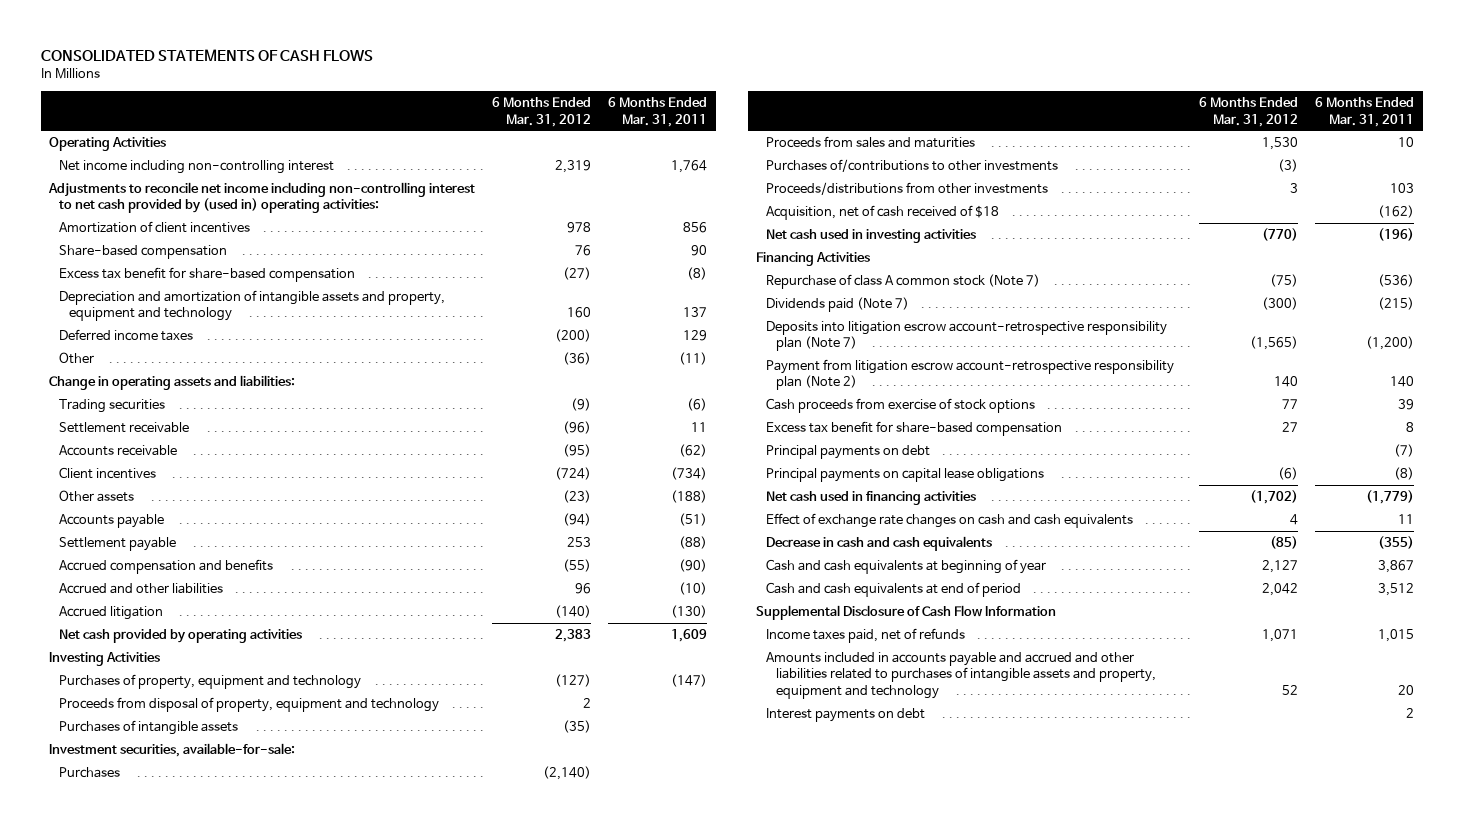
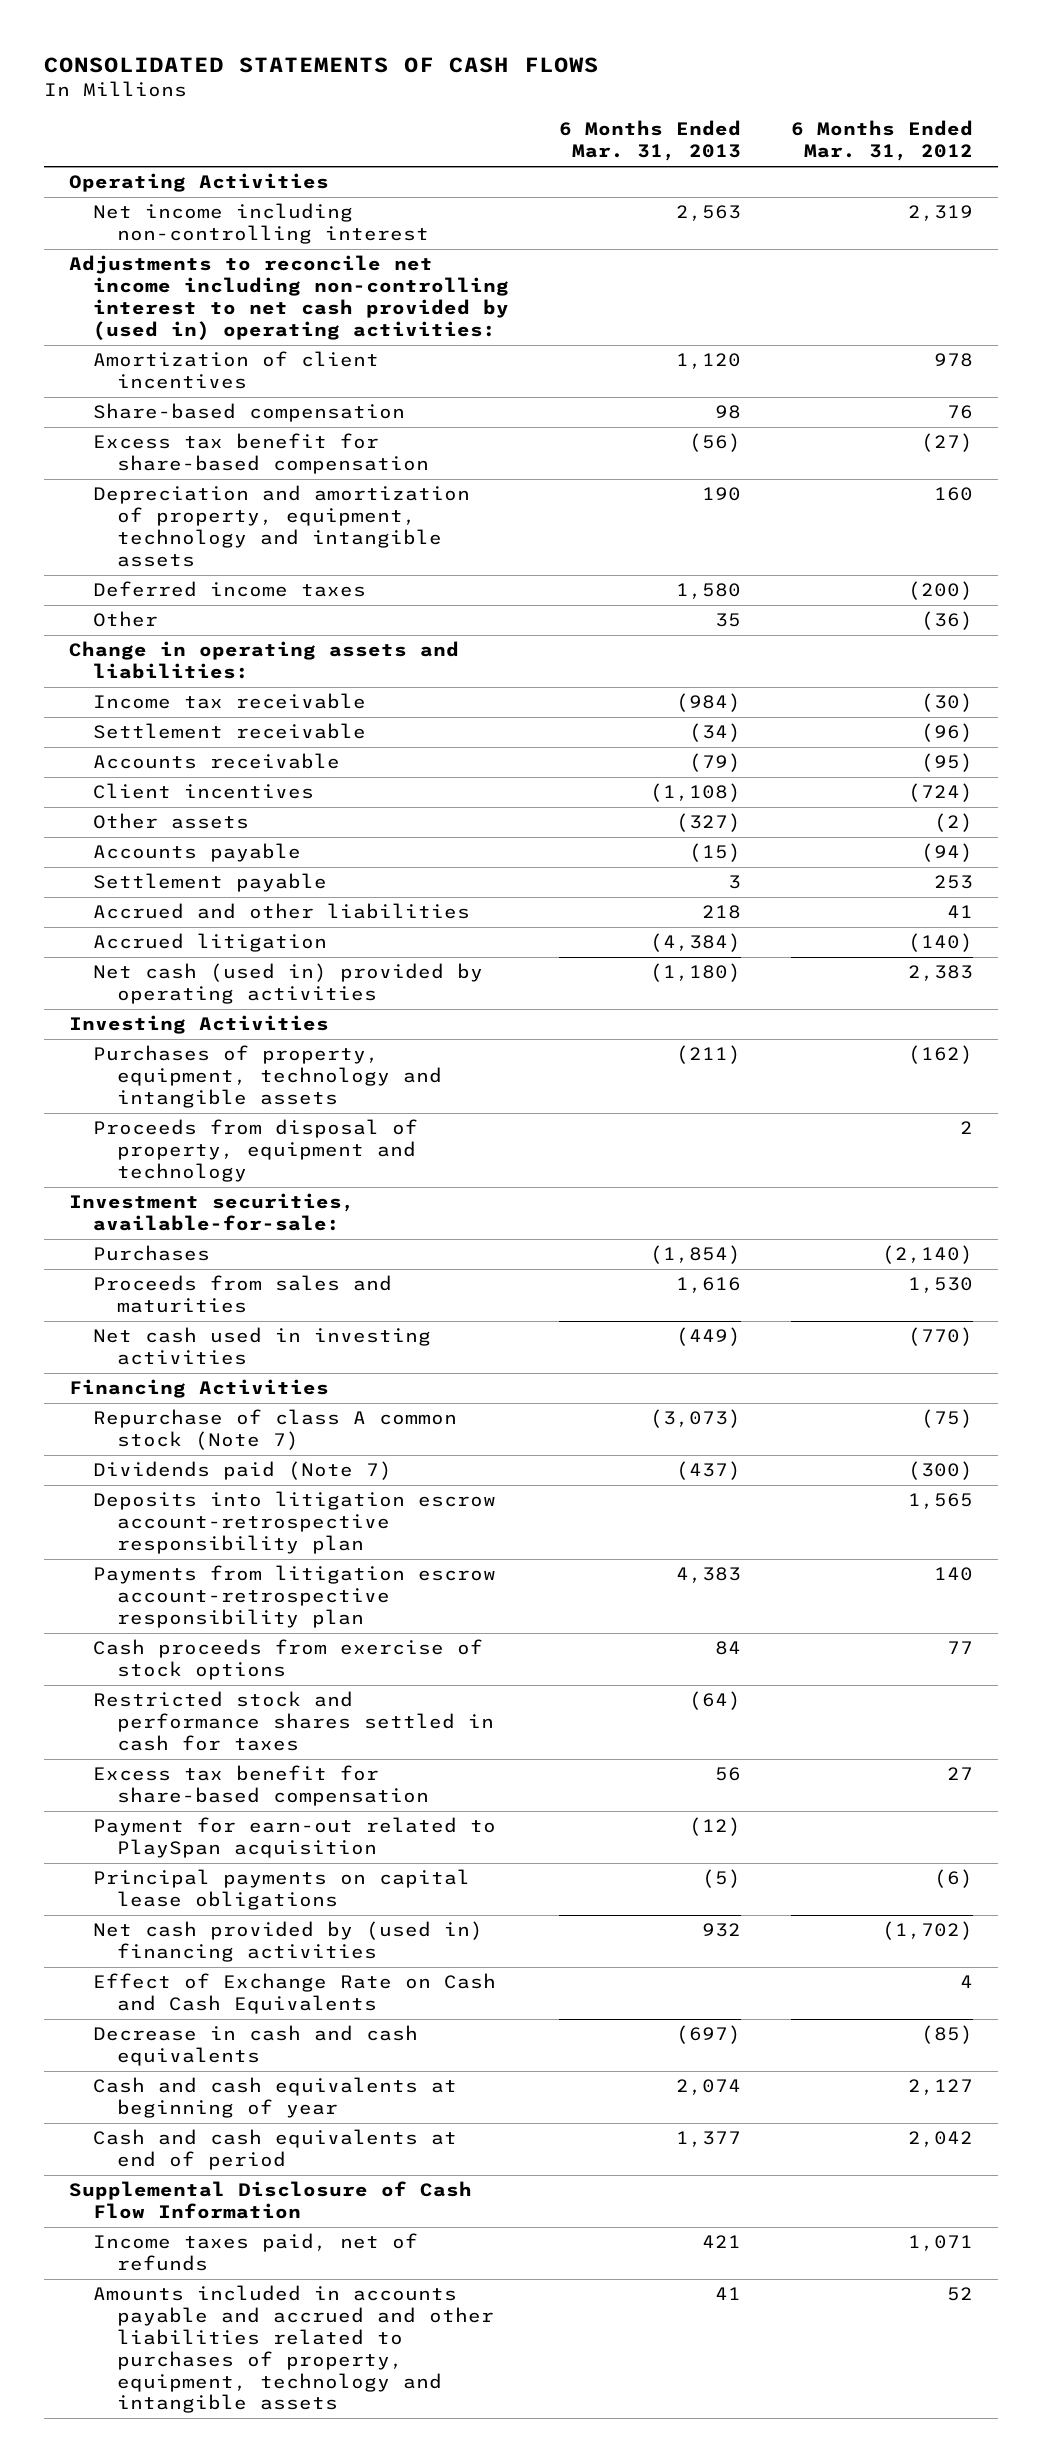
- | 6 Months Ended Mar. 31, 2012 | 6 Months Ended Mar. 31, 2011
+ | 6 Months Ended Mar. 31, 2013 | 6 Months Ended Mar. 31, 2012
- Depreciation and amortization of intangible assets and property, equipment and technology | 160 | 137
+ Depreciation and amortization of property, equipment, technology and intangible assets | 190 | 160
- Trading securities | (9) | (6)
+ Income tax receivable | (984) | (30)
- Other assets | (23) | (188)
+ Other assets | (327) | (2)
- Accrued compensation and benefits | (55) | (90)
- Accrued and other liabilities | 96 | (10)
+ Accrued and other liabilities | 218 | 41
- Net cash provided by operating activities | 2,383 | 1,609
+ Net cash (used in) provided by operating activities | (1,180) | 2,383
- Purchases of property, equipment and technology | (127) | (147)
+ Purchases of property, equipment, technology and intangible assets | (211) | (162)
- Purchases of intangible assets | (35) |
- Purchases of/contributions to other investments | (3) |
- Proceeds/distributions from other investments | 3 | 103
- Acquisition, net of cash received of $18 | | (162)
- Deposits into litigation escrow account-retrospective responsibility plan (Note 7) | (1,565) | (1,200)
- Payment from litigation escrow account-retrospective responsibility plan (Note 2) | 140 | 140
+ Deposits into litigation escrow account-retrospective responsibility plan | | 1,565
+ Payments from litigation escrow account-retrospective responsibility plan | 4,383 | 140
+ Restricted stock and performance shares settled in cash for taxes | (64) |
- Principal payments on debt | | (7)
+ Payment for earn-out related to PlaySpan acquisition | (12) |
- Net cash used in financing activities | (1,702) | (1,779)
- Effect of exchange rate changes on cash and cash equivalents | 4 | 11
+ Net cash provided by (used in) financing activities | 932 | (1,702)
+ Effect of Exchange Rate on Cash and Cash Equivalents | | 4
- Amounts included in accounts payable and accrued and other liabilities related to purchases of intangible assets and property, equipment and technology | 52 | 20
- Interest payments on debt | | 2
+ Amounts included in accounts payable and accrued and other liabilities related to purchases of property, equipment, technology and intangible assets | 41 | 52

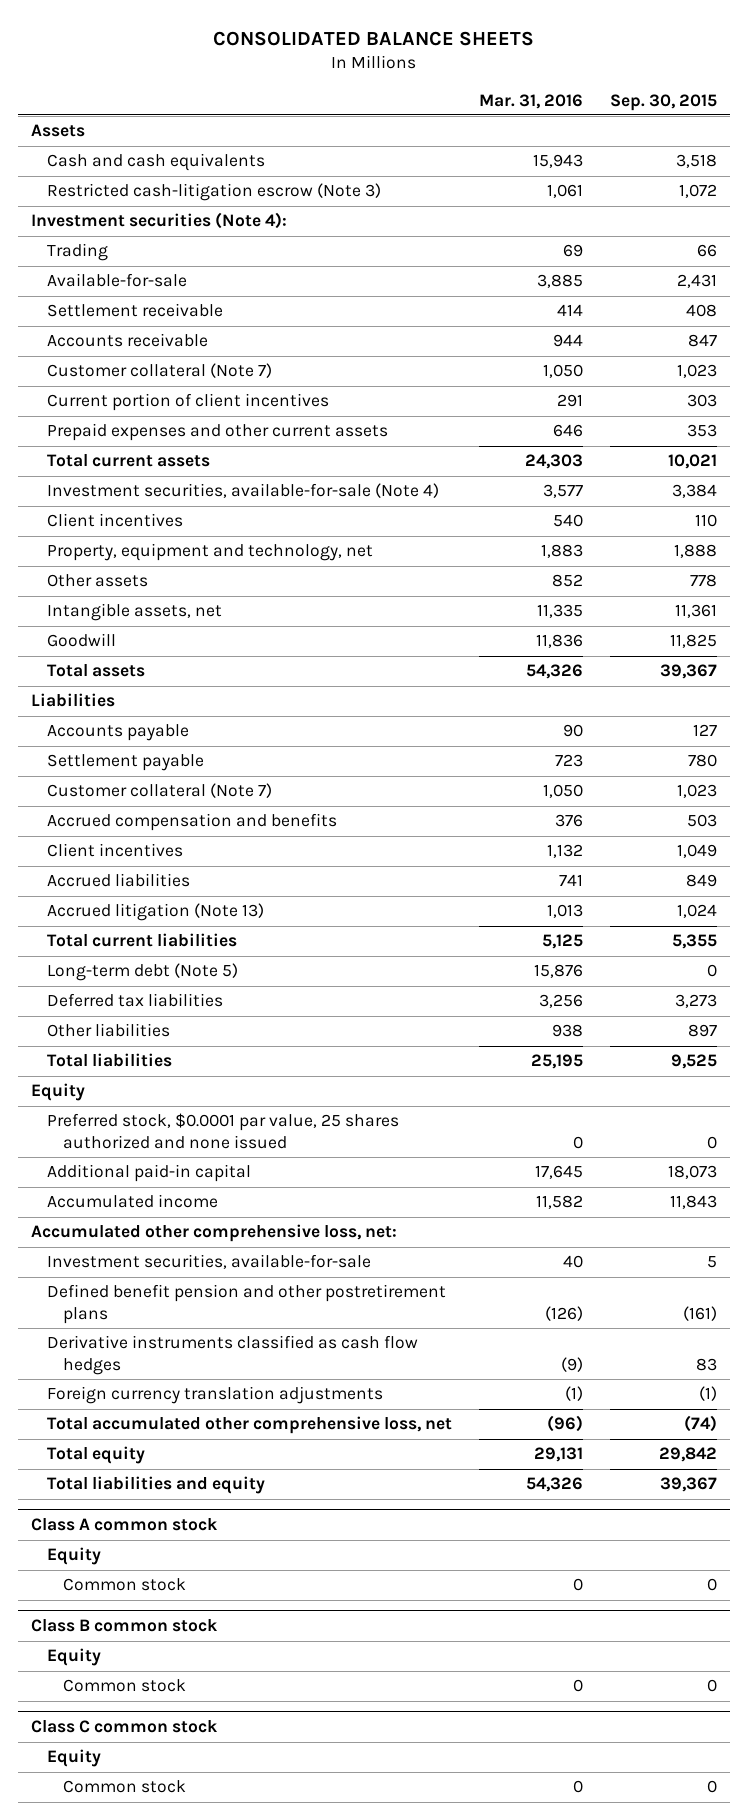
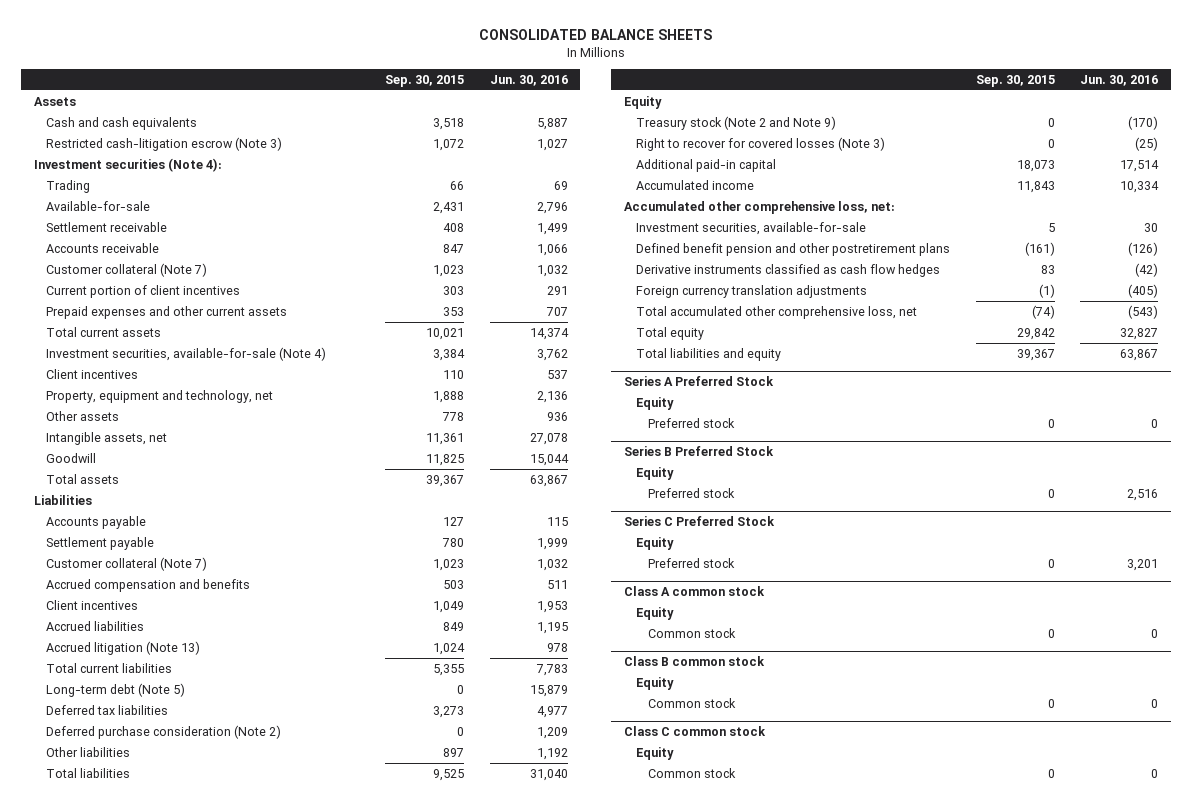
- | Mar. 31, 2016 | Sep. 30, 2015
+ | Sep. 30, 2015 | Jun. 30, 2016
+ Deferred purchase consideration (Note 2) | 0 | 1,209
- Preferred stock, $0.0001 par value, 25 shares authorized and none issued | 0 | 0
+ Treasury stock (Note 2 and Note 9) | 0 | (170)
+ Right to recover for covered losses (Note 3) | 0 | (25)
+ Series A Preferred Stock
+ Equity
+ Preferred stock | 0 | 0
+ Series B Preferred Stock
+ Equity
+ Preferred stock | 0 | 2,516
+ Series C Preferred Stock
+ Equity
+ Preferred stock | 0 | 3,201

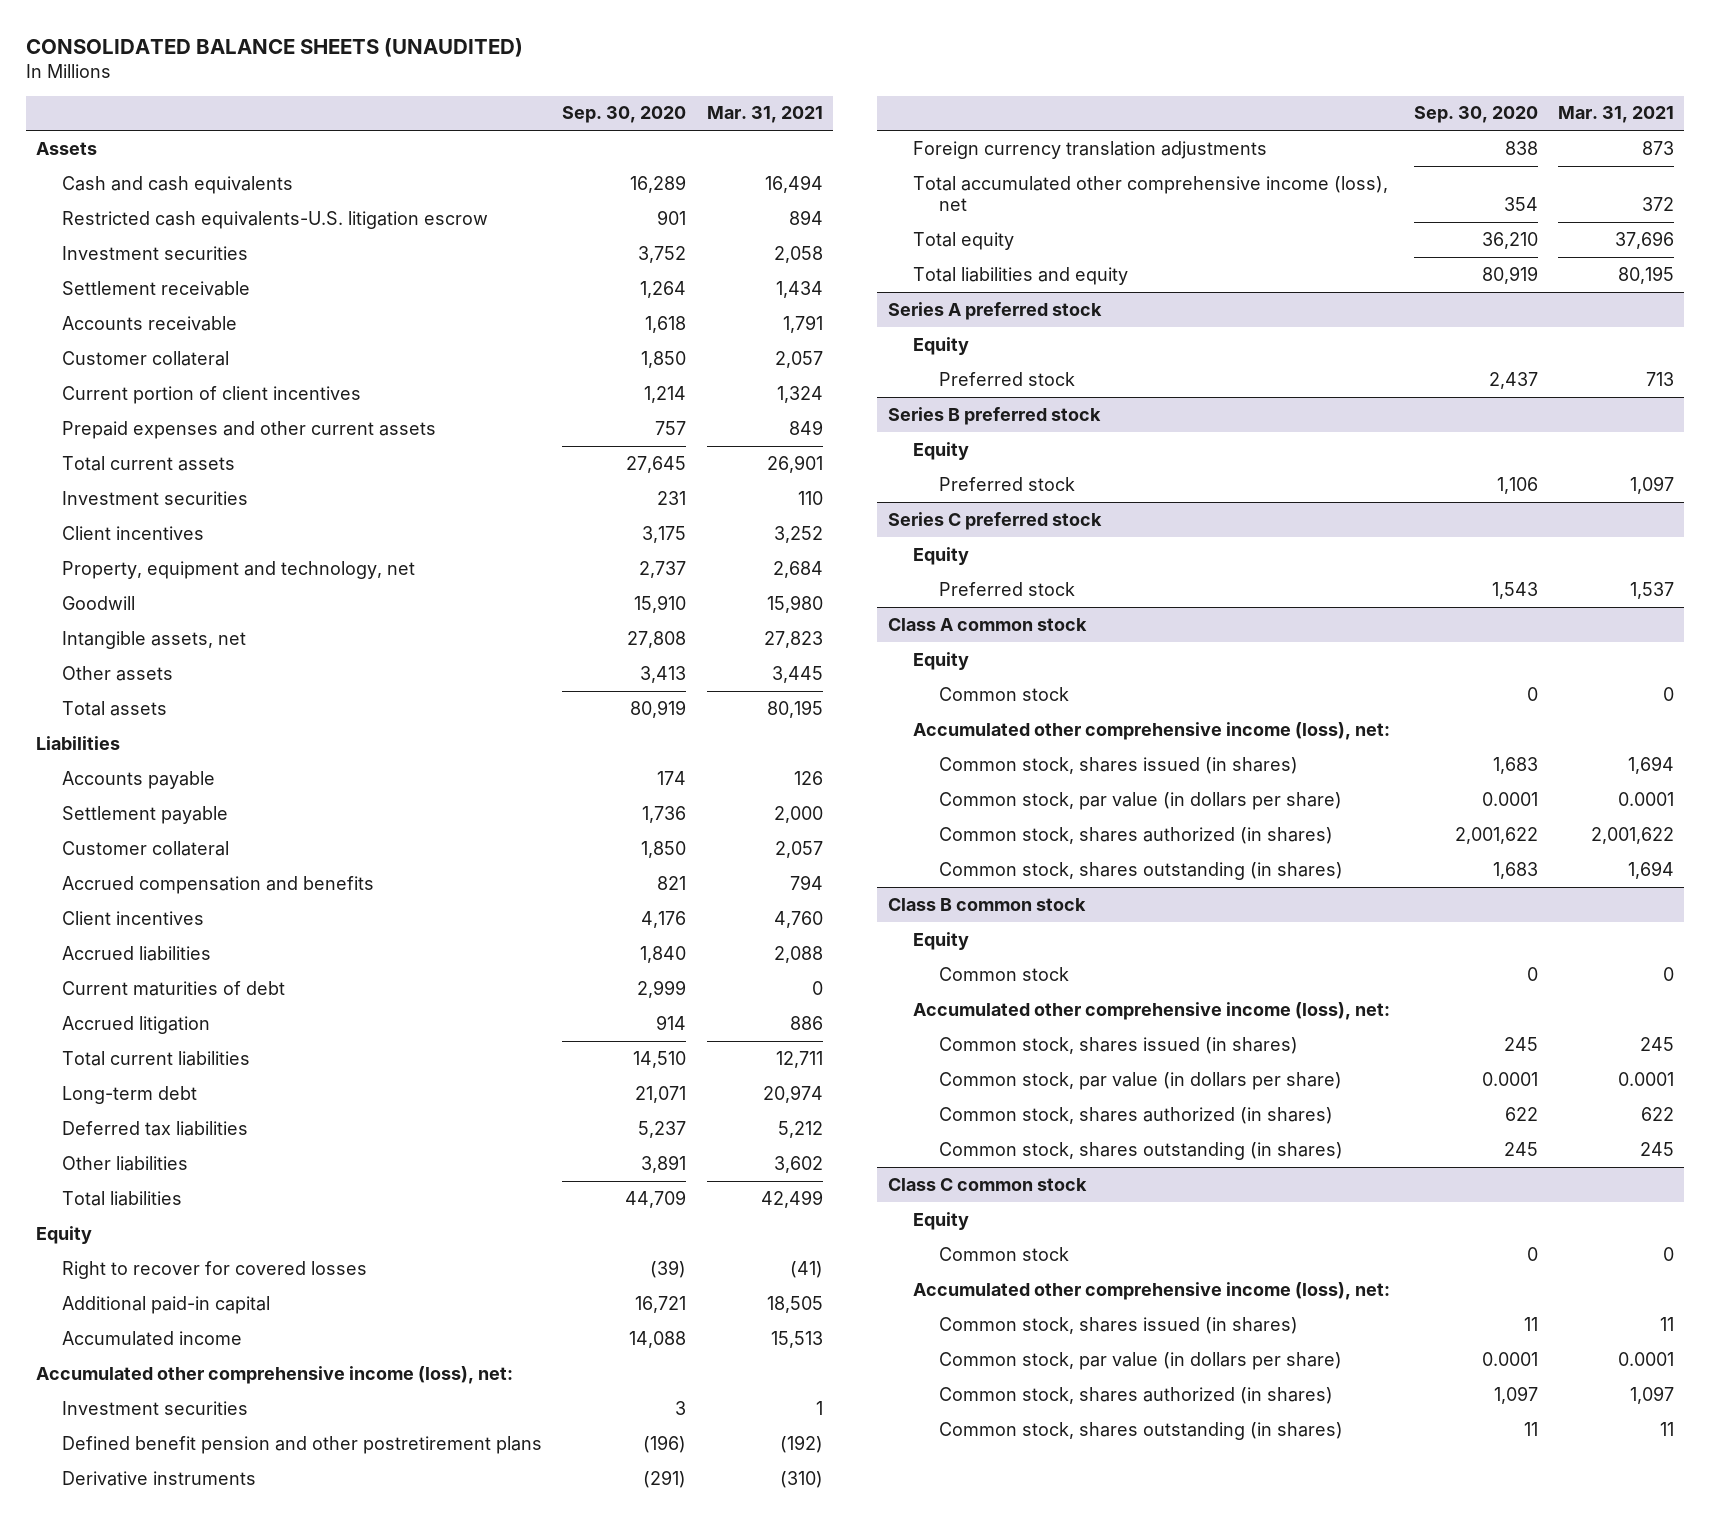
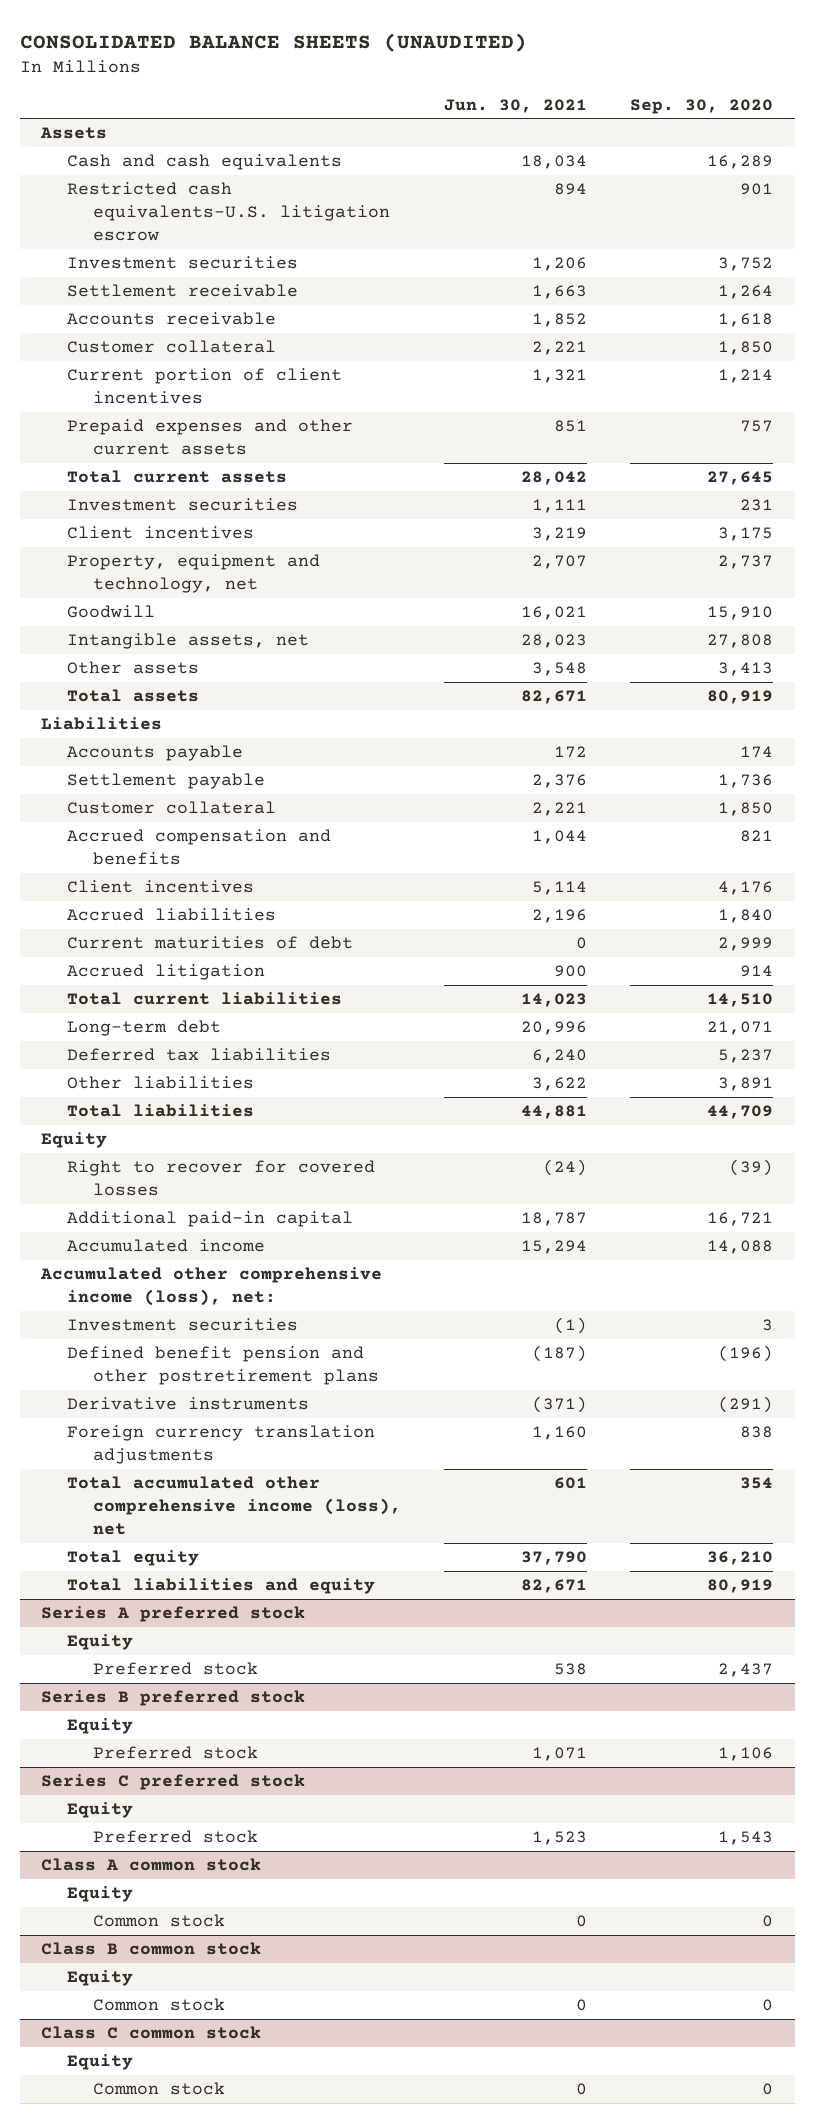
- | Sep. 30, 2020 | Mar. 31, 2021
+ | Jun. 30, 2021 | Sep. 30, 2020
@ Class A common stock
- Accumulated other comprehensive income (loss), net:
- Common stock, shares issued (in shares) | 1,683 | 1,694
- Common stock, par value (in dollars per share) | 0.0001 | 0.0001
- Common stock, shares authorized (in shares) | 2,001,622 | 2,001,622
- Common stock, shares outstanding (in shares) | 1,683 | 1,694
@ Class B common stock
- Accumulated other comprehensive income (loss), net:
- Common stock, shares issued (in shares) | 245 | 245
- Common stock, par value (in dollars per share) | 0.0001 | 0.0001
- Common stock, shares authorized (in shares) | 622 | 622
- Common stock, shares outstanding (in shares) | 245 | 245
@ Class C common stock
- Accumulated other comprehensive income (loss), net:
- Common stock, shares issued (in shares) | 11 | 11
- Common stock, par value (in dollars per share) | 0.0001 | 0.0001
- Common stock, shares authorized (in shares) | 1,097 | 1,097
- Common stock, shares outstanding (in shares) | 11 | 11

